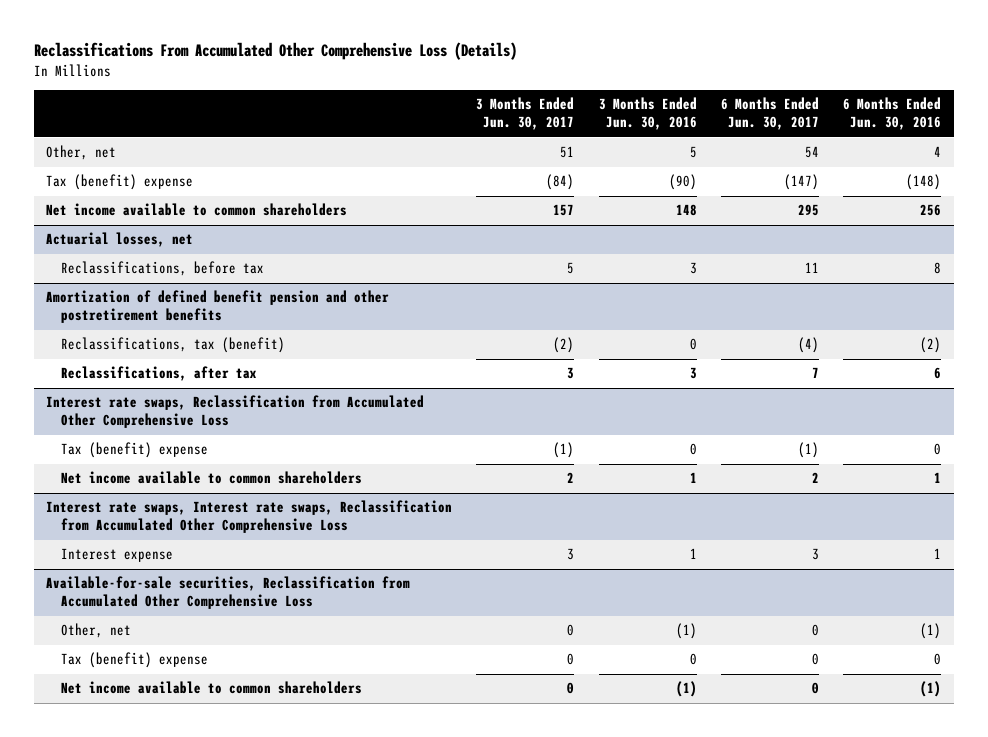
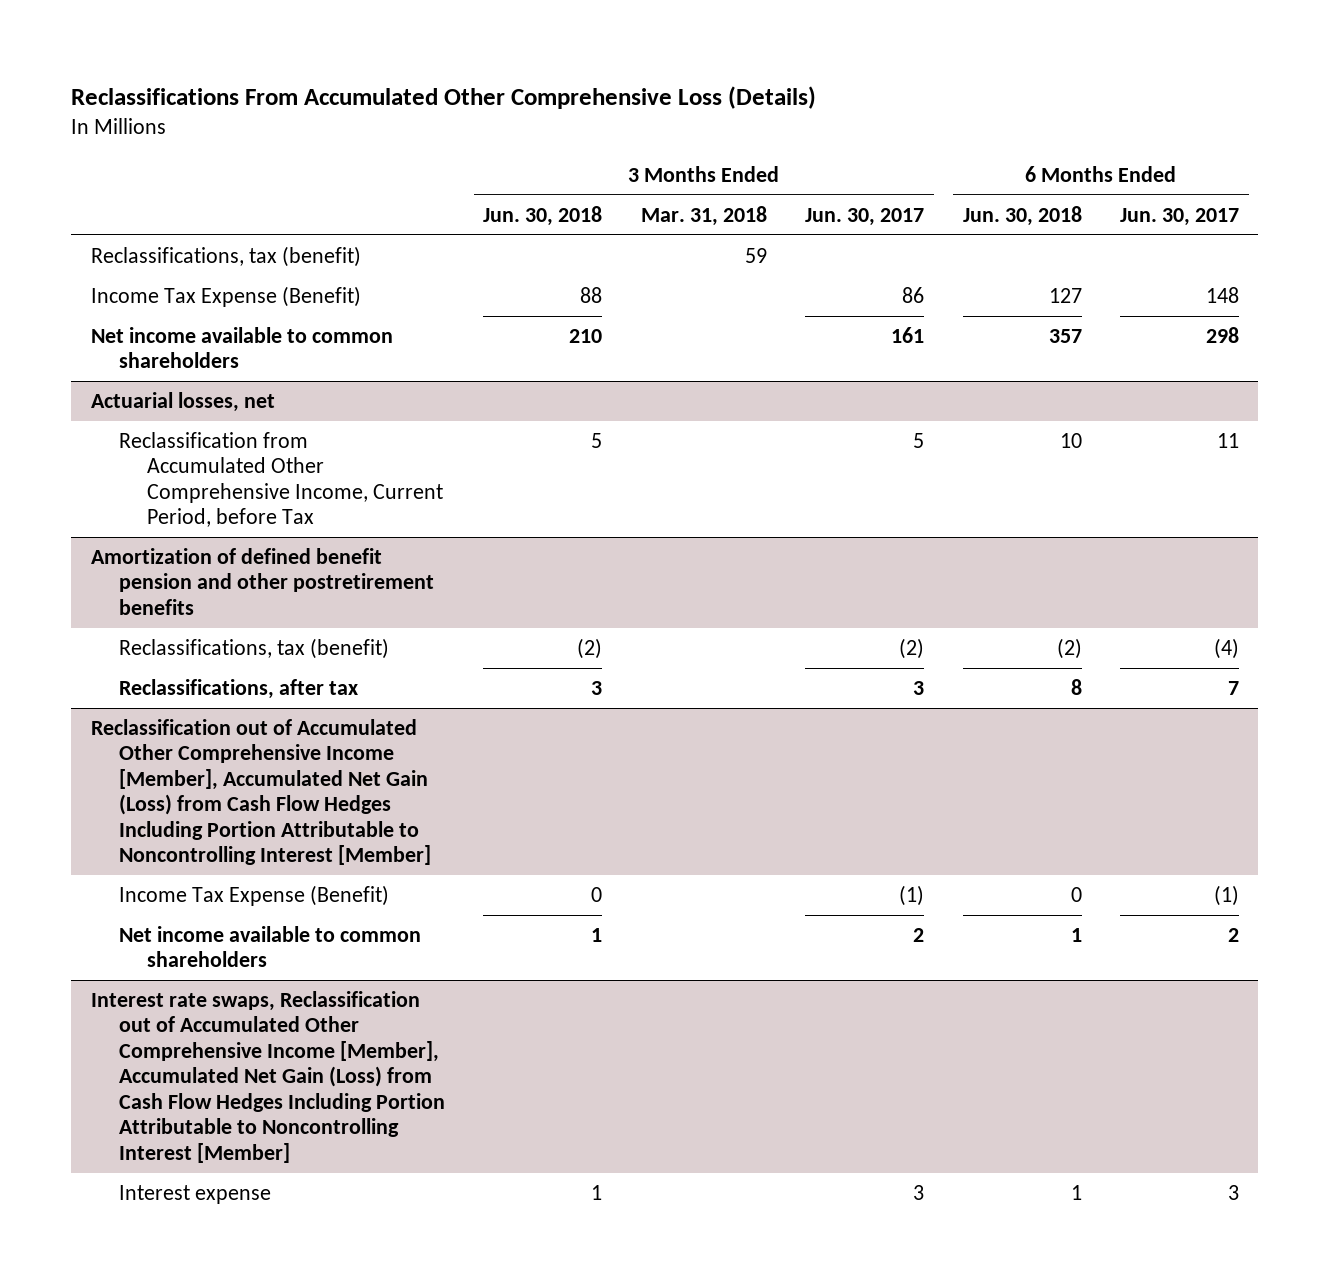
- | 3 Months Ended Jun. 30, 2017 | 3 Months Ended Jun. 30, 2016 | 6 Months Ended Jun. 30, 2017 | 6 Months Ended Jun. 30, 2016
+ | 3 Months Ended Jun. 30, 2018 | 3 Months Ended Mar. 31, 2018 | 3 Months Ended Jun. 30, 2017 | 6 Months Ended Jun. 30, 2018 | 6 Months Ended Jun. 30, 2017
- Other, net | 51 | 5 | 54 | 4
- Tax (benefit) expense | (84) | (90) | (147) | (148)
- Net income available to common shareholders | 157 | 148 | 295 | 256
+ Reclassifications, tax (benefit) | | 59 | | |
+ Income Tax Expense (Benefit) | 88 | | 86 | 127 | 148
+ Net income available to common shareholders | 210 | | 161 | 357 | 298
@ Actuarial losses, net
- Reclassifications, before tax | 5 | 3 | 11 | 8
+ Reclassification from Accumulated Other Comprehensive Income, Current Period, before Tax | 5 | | 5 | 10 | 11
- Interest rate swaps, Reclassification from Accumulated Other Comprehensive Loss
- Tax (benefit) expense | (1) | 0 | (1) | 0
+ Reclassification out of Accumulated Other Comprehensive Income [Member], Accumulated Net Gain (Loss) from Cash Flow Hedges Including Portion Attributable to Noncontrolling Interest [Member]
+ Income Tax Expense (Benefit) | 0 | | (1) | 0 | (1)
- Interest rate swaps, Interest rate swaps, Reclassification from Accumulated Other Comprehensive Loss
+ Interest rate swaps, Reclassification out of Accumulated Other Comprehensive Income [Member], Accumulated Net Gain (Loss) from Cash Flow Hedges Including Portion Attributable to Noncontrolling Interest [Member]
- Available-for-sale securities, Reclassification from Accumulated Other Comprehensive Loss
- Other, net | 0 | (1) | 0 | (1)
- Tax (benefit) expense | 0 | 0 | 0 | 0
- Net income available to common shareholders | 0 | (1) | 0 | (1)

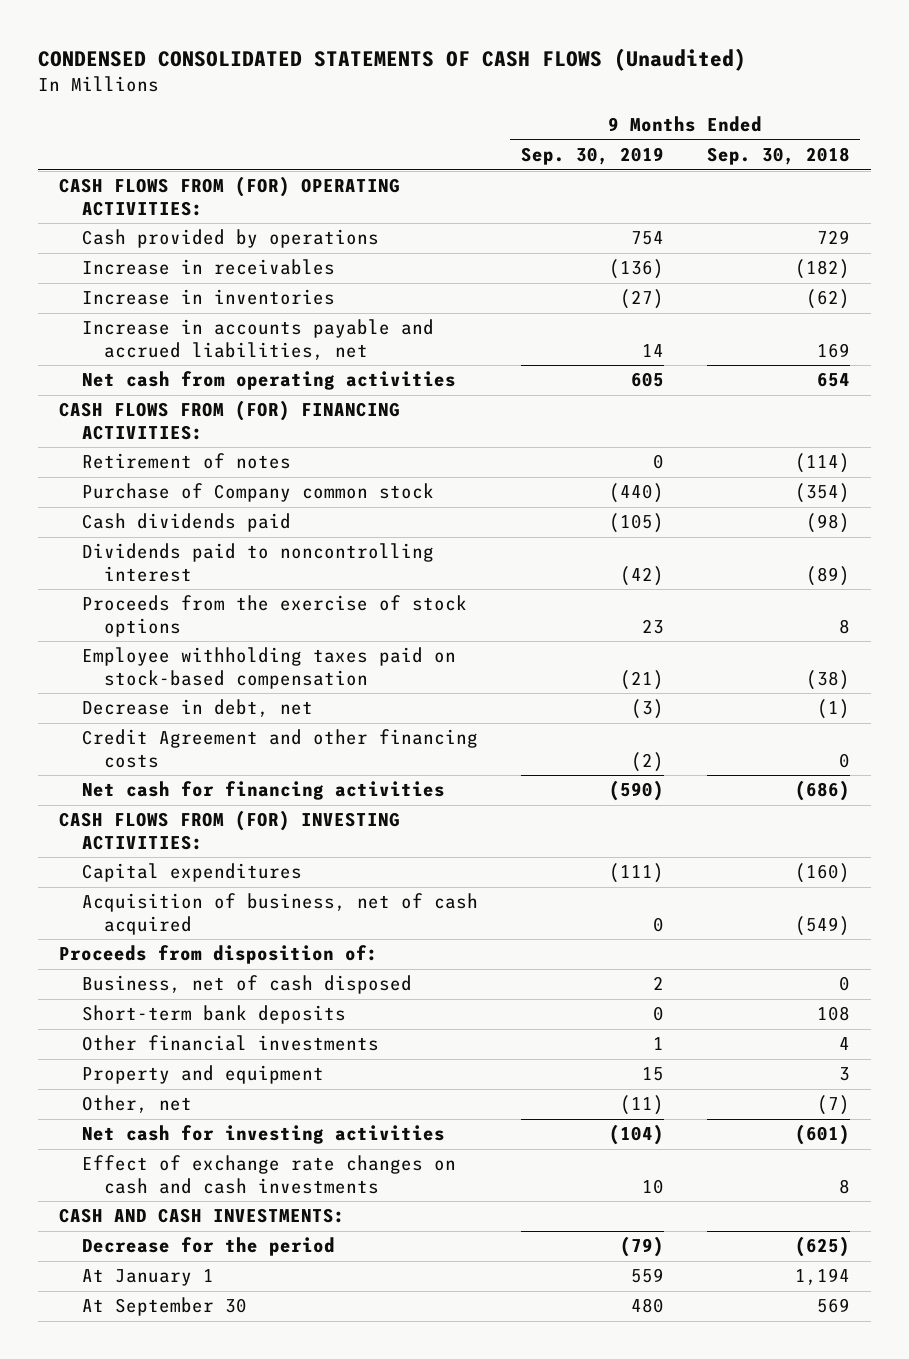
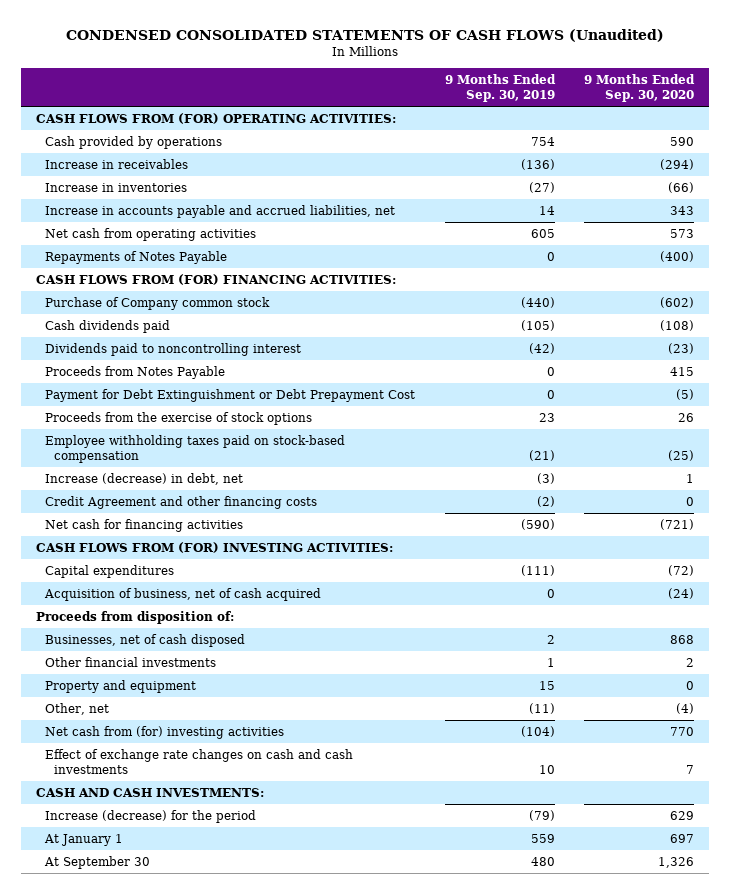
- | 9 Months Ended Sep. 30, 2019 | 9 Months Ended Sep. 30, 2018
+ | 9 Months Ended Sep. 30, 2019 | 9 Months Ended Sep. 30, 2020
+ Repayments of Notes Payable | 0 | (400)
- Retirement of notes | 0 | (114)
+ Proceeds from Notes Payable | 0 | 415
+ Payment for Debt Extinguishment or Debt Prepayment Cost | 0 | (5)
- Decrease in debt, net | (3) | (1)
+ Increase (decrease) in debt, net | (3) | 1
- Business, net of cash disposed | 2 | 0
- Short-term bank deposits | 0 | 108
+ Businesses, net of cash disposed | 2 | 868
- Net cash for investing activities | (104) | (601)
+ Net cash from (for) investing activities | (104) | 770
- Decrease for the period | (79) | (625)
+ Increase (decrease) for the period | (79) | 629

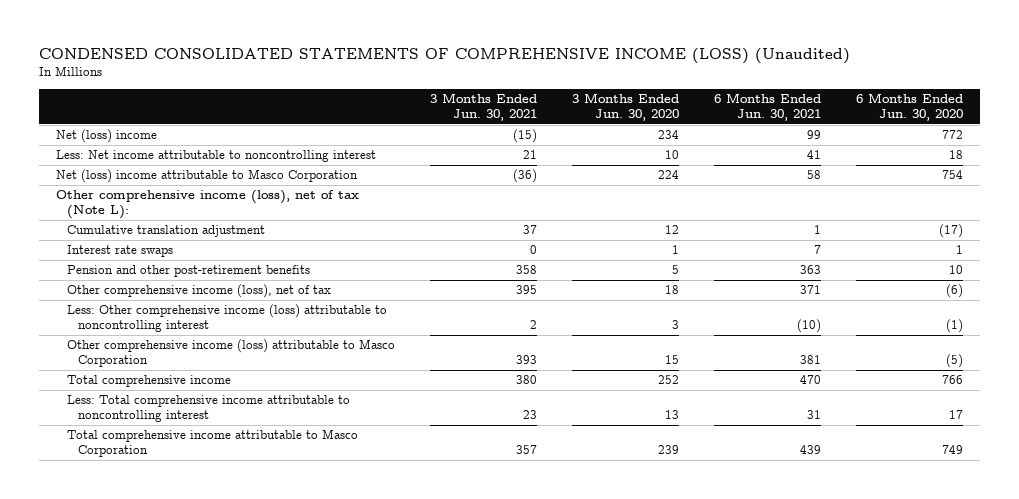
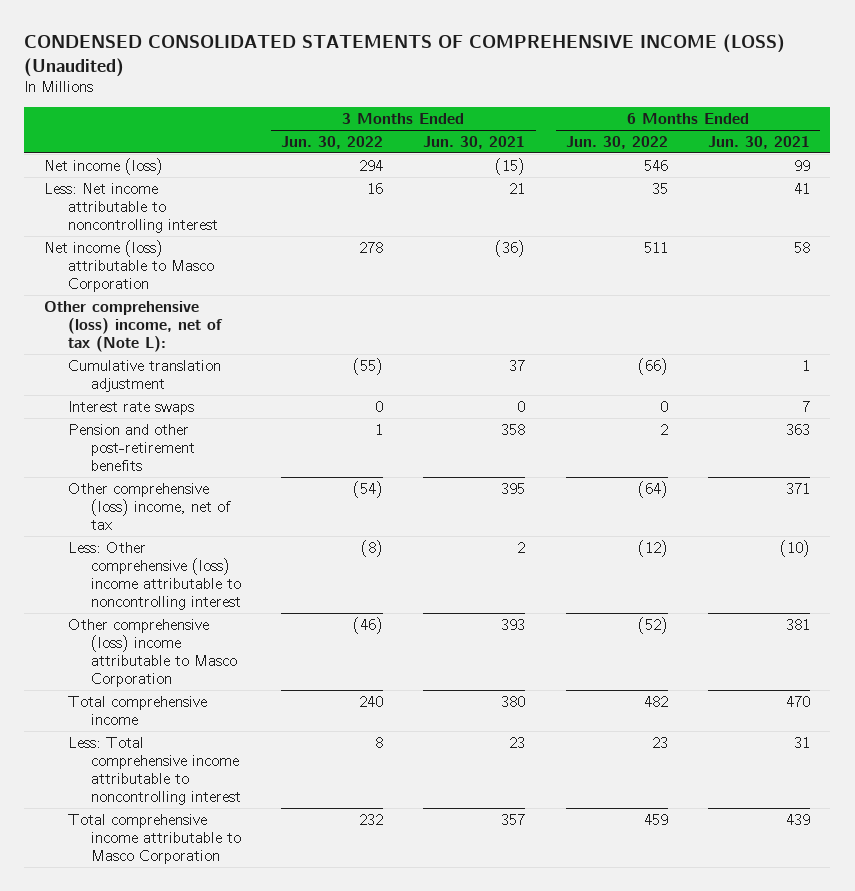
- | 3 Months Ended Jun. 30, 2021 | 3 Months Ended Jun. 30, 2020 | 6 Months Ended Jun. 30, 2021 | 6 Months Ended Jun. 30, 2020
+ | 3 Months Ended Jun. 30, 2022 | 3 Months Ended Jun. 30, 2021 | 6 Months Ended Jun. 30, 2022 | 6 Months Ended Jun. 30, 2021
- Net (loss) income | (15) | 234 | 99 | 772
+ Net income (loss) | 294 | (15) | 546 | 99
- Net (loss) income attributable to Masco Corporation | (36) | 224 | 58 | 754
- Other comprehensive income (loss), net of tax (Note L):
+ Net income (loss) attributable to Masco Corporation | 278 | (36) | 511 | 58
+ Other comprehensive (loss) income, net of tax (Note L):
- Other comprehensive income (loss), net of tax | 395 | 18 | 371 | (6)
- Less: Other comprehensive income (loss) attributable to noncontrolling interest | 2 | 3 | (10) | (1)
- Other comprehensive income (loss) attributable to Masco Corporation | 393 | 15 | 381 | (5)
+ Other comprehensive (loss) income, net of tax | (54) | 395 | (64) | 371
+ Less: Other comprehensive (loss) income attributable to noncontrolling interest | (8) | 2 | (12) | (10)
+ Other comprehensive (loss) income attributable to Masco Corporation | (46) | 393 | (52) | 381

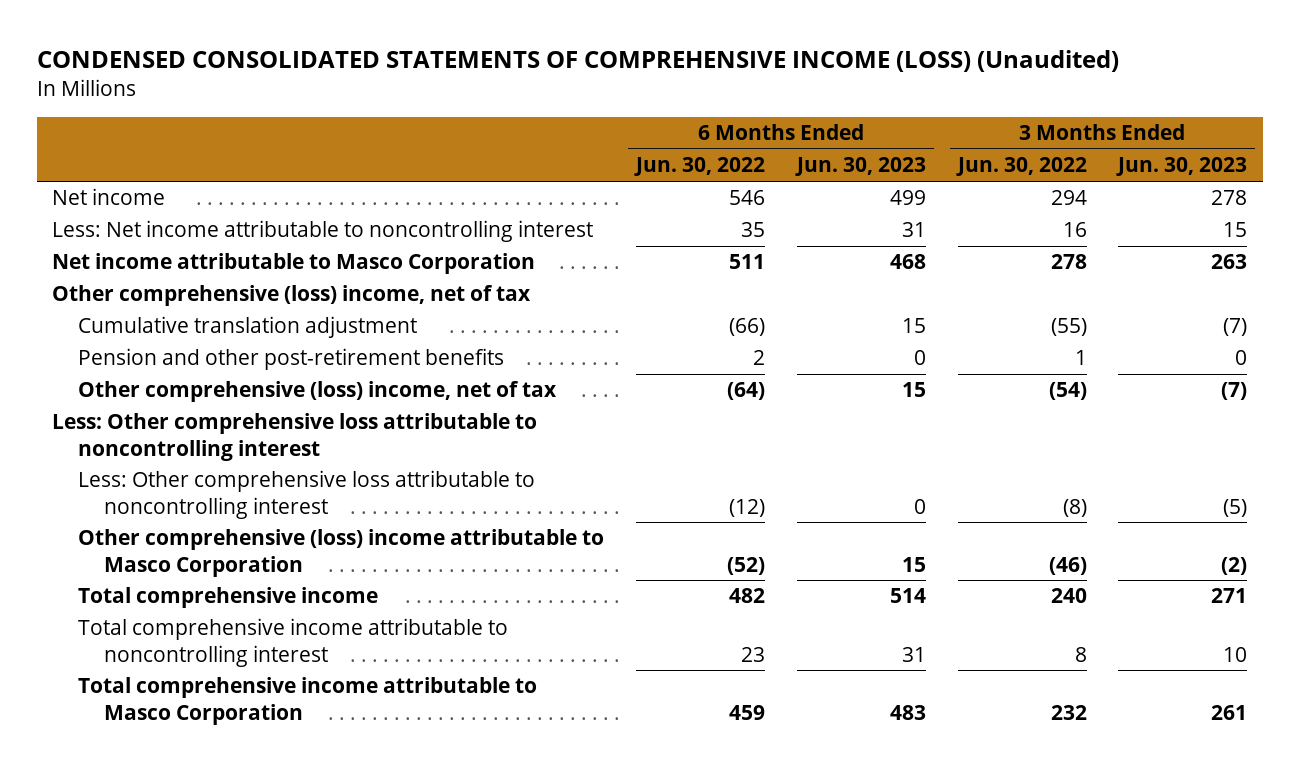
- | 3 Months Ended Jun. 30, 2022 | 3 Months Ended Jun. 30, 2021 | 6 Months Ended Jun. 30, 2022 | 6 Months Ended Jun. 30, 2021
+ | 6 Months Ended Jun. 30, 2022 | 6 Months Ended Jun. 30, 2023 | 3 Months Ended Jun. 30, 2022 | 3 Months Ended Jun. 30, 2023
- Net income (loss) | 294 | (15) | 546 | 99
+ Net income | 546 | 499 | 294 | 278
- Net income (loss) attributable to Masco Corporation | 278 | (36) | 511 | 58
- Other comprehensive (loss) income, net of tax (Note L):
+ Net income attributable to Masco Corporation | 511 | 468 | 278 | 263
+ Other comprehensive (loss) income, net of tax
- Interest rate swaps | 0 | 0 | 0 | 7
- Less: Other comprehensive (loss) income attributable to noncontrolling interest | (8) | 2 | (12) | (10)
+ Less: Other comprehensive loss attributable to noncontrolling interest
+ Less: Other comprehensive loss attributable to noncontrolling interest | (12) | 0 | (8) | (5)
- Less: Total comprehensive income attributable to noncontrolling interest | 8 | 23 | 23 | 31
+ Total comprehensive income attributable to noncontrolling interest | 23 | 31 | 8 | 10

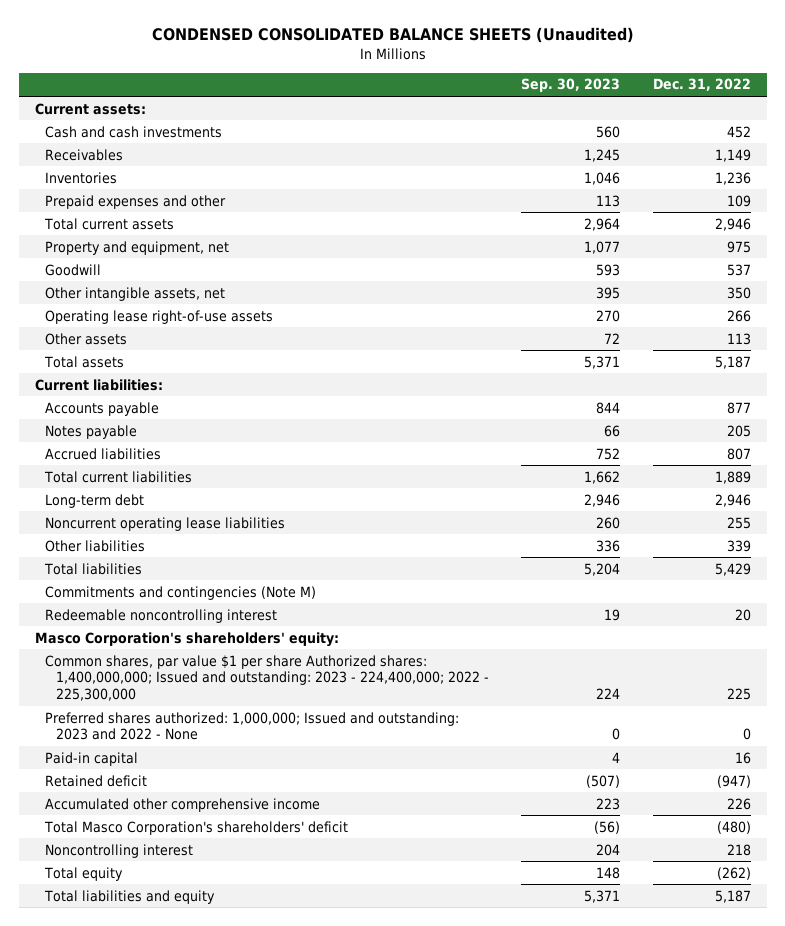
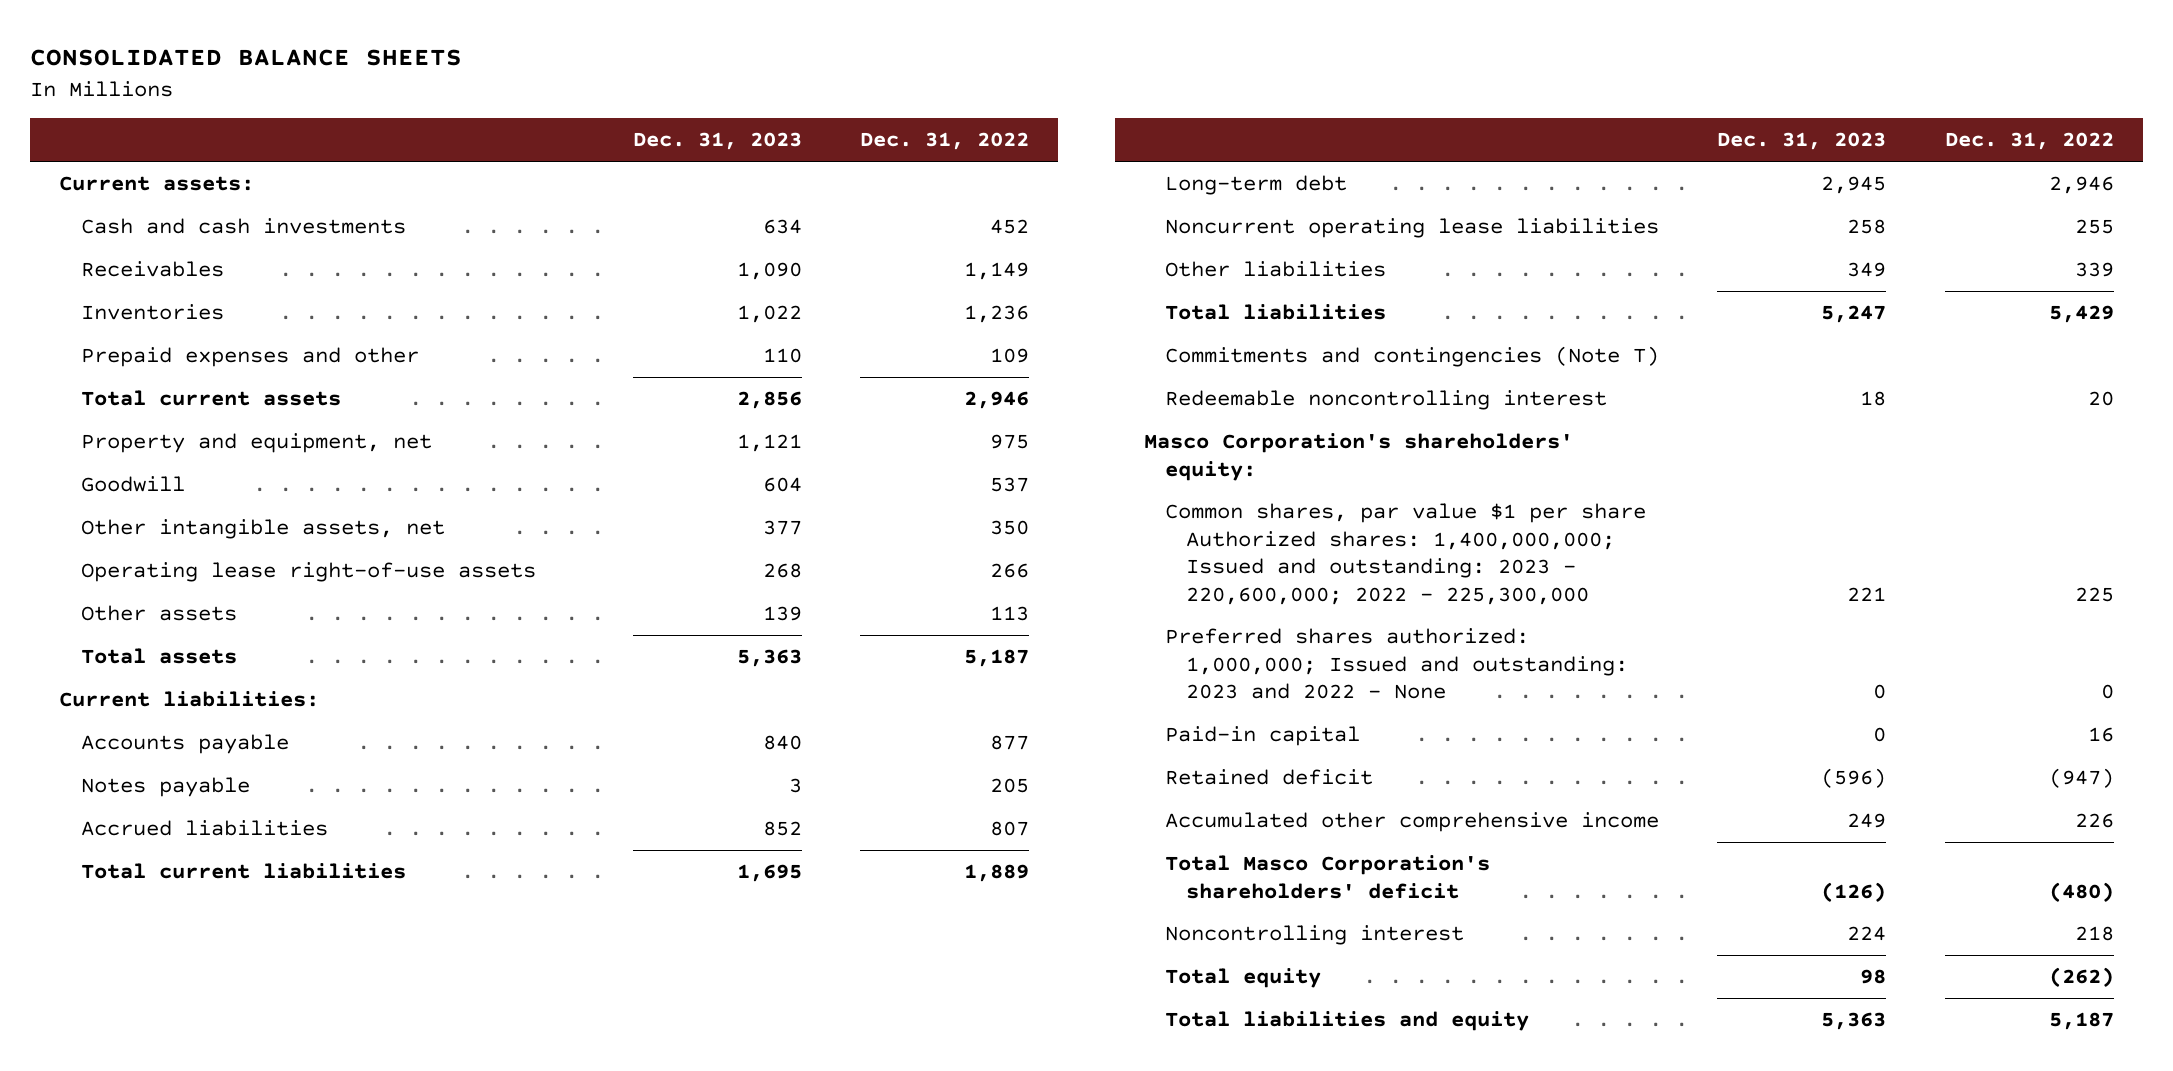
- CONDENSED CONSOLIDATED BALANCE SHEETS (Unaudited)
+ CONSOLIDATED BALANCE SHEETS
- | Sep. 30, 2023 | Dec. 31, 2022
+ | Dec. 31, 2023 | Dec. 31, 2022
- Commitments and contingencies (Note M)
+ Commitments and contingencies (Note T)
- Common shares, par value $1 per share Authorized shares: 1,400,000,000; Issued and outstanding: 2023 - 224,400,000; 2022 - 225,300,000 | 224 | 225
+ Common shares, par value $1 per share Authorized shares: 1,400,000,000; Issued and outstanding: 2023 - 220,600,000; 2022 - 225,300,000 | 221 | 225

